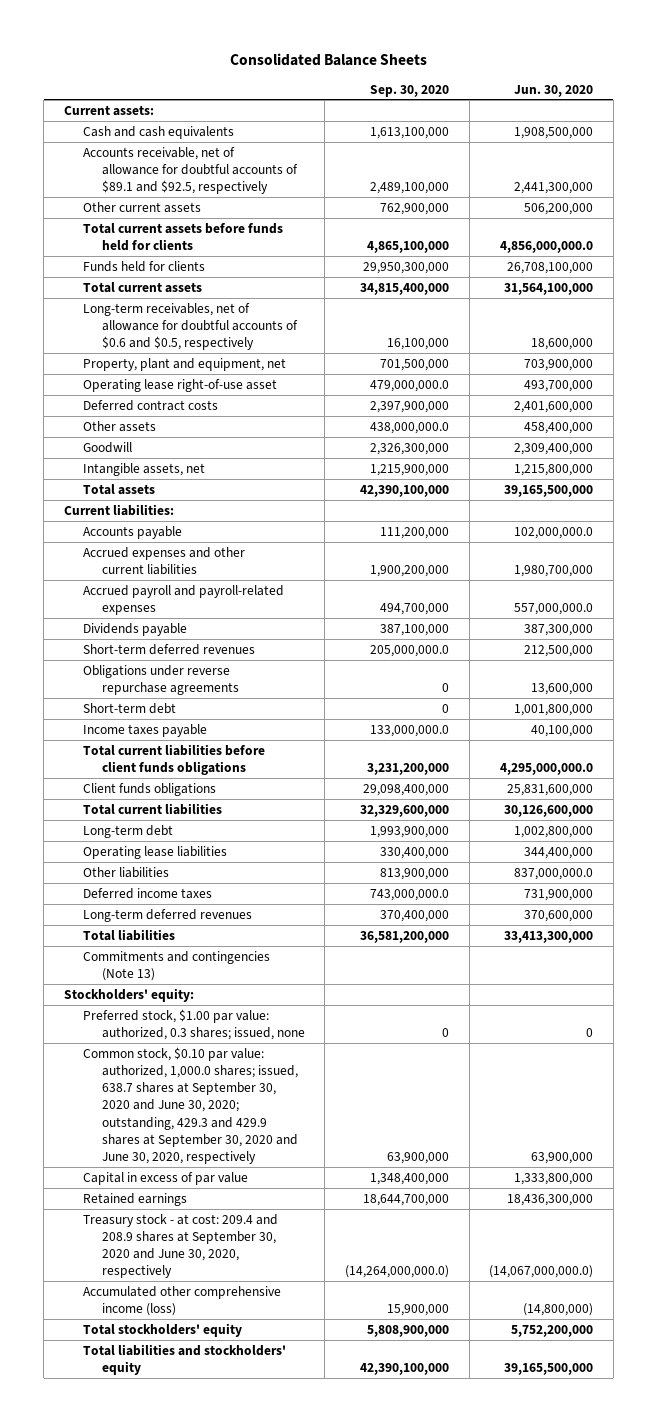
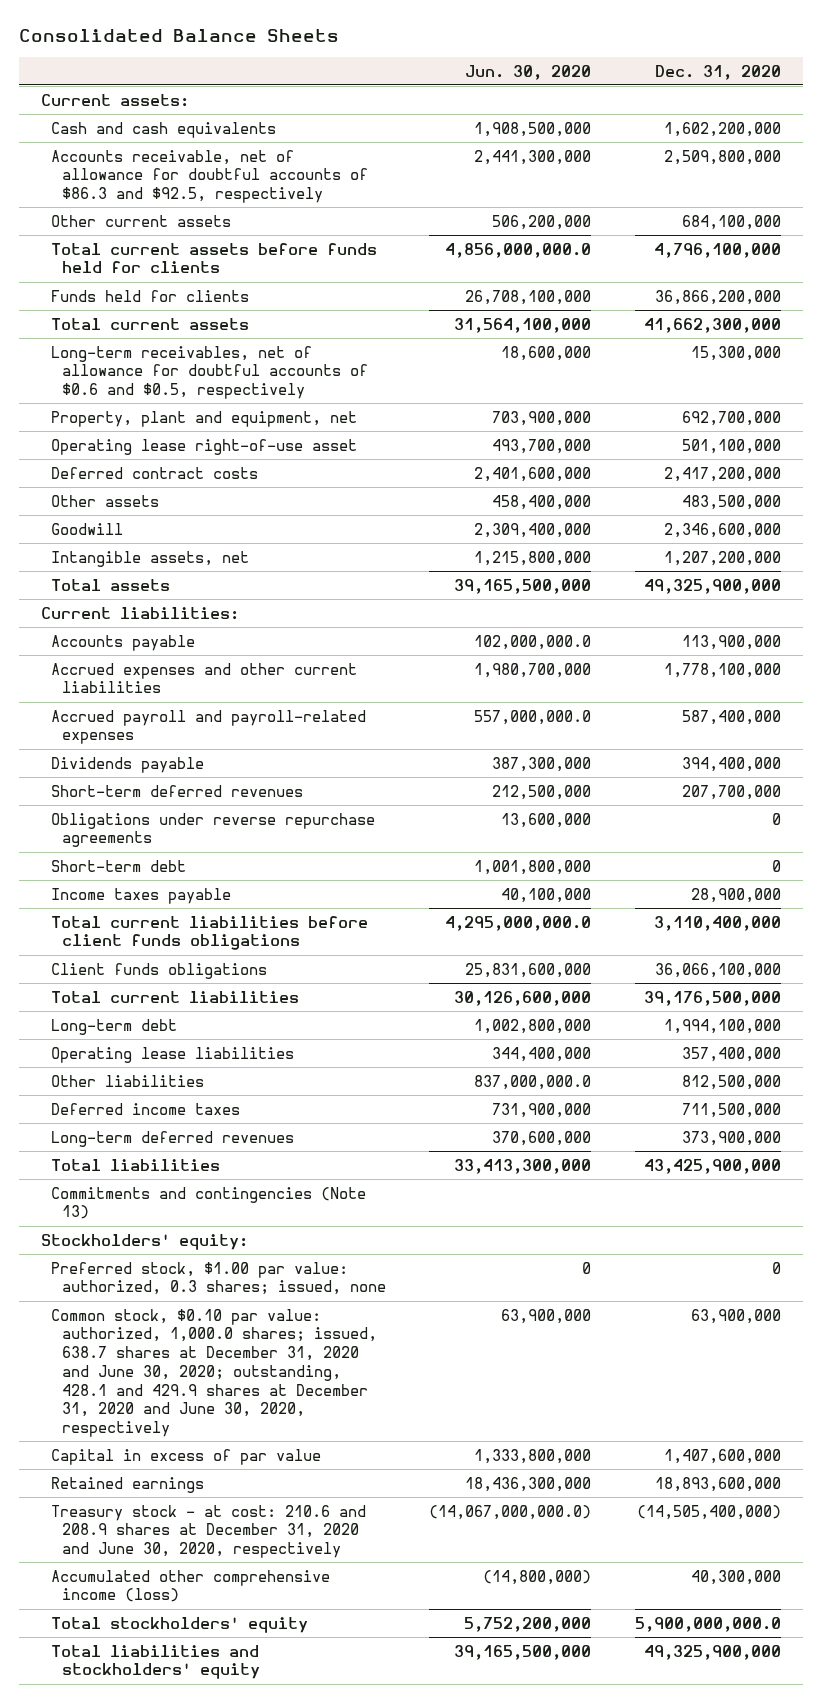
- | Sep. 30, 2020 | Jun. 30, 2020
+ | Jun. 30, 2020 | Dec. 31, 2020
- Accounts receivable, net of allowance for doubtful accounts of $89.1 and $92.5, respectively | 2,489,100,000 | 2,441,300,000
+ Accounts receivable, net of allowance for doubtful accounts of $86.3 and $92.5, respectively | 2,441,300,000 | 2,509,800,000
- Common stock, $0.10 par value: authorized, 1,000.0 shares; issued, 638.7 shares at September 30, 2020 and June 30, 2020; outstanding, 429.3 and 429.9 shares at September 30, 2020 and June 30, 2020, respectively | 63,900,000 | 63,900,000
+ Common stock, $0.10 par value: authorized, 1,000.0 shares; issued, 638.7 shares at December 31, 2020 and June 30, 2020; outstanding, 428.1 and 429.9 shares at December 31, 2020 and June 30, 2020, respectively | 63,900,000 | 63,900,000
- Treasury stock - at cost: 209.4 and 208.9 shares at September 30, 2020 and June 30, 2020, respectively | (14,264,000,000.0) | (14,067,000,000.0)
+ Treasury stock - at cost: 210.6 and 208.9 shares at December 31, 2020 and June 30, 2020, respectively | (14,067,000,000.0) | (14,505,400,000)

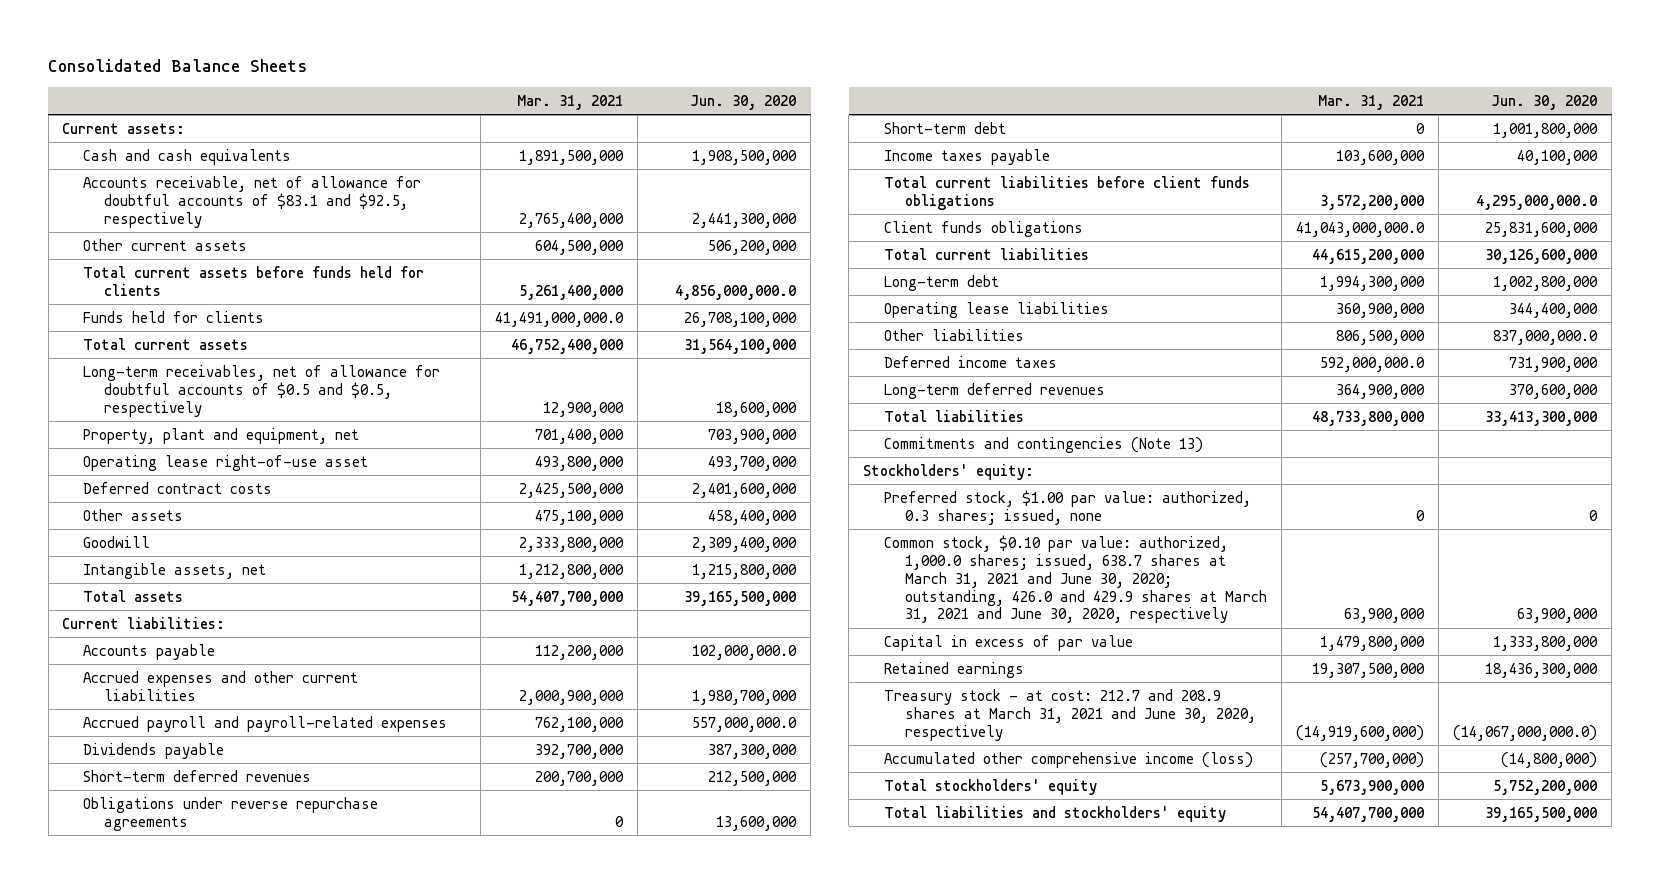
- | Jun. 30, 2020 | Dec. 31, 2020
+ | Mar. 31, 2021 | Jun. 30, 2020
- Accounts receivable, net of allowance for doubtful accounts of $86.3 and $92.5, respectively | 2,441,300,000 | 2,509,800,000
+ Accounts receivable, net of allowance for doubtful accounts of $83.1 and $92.5, respectively | 2,765,400,000 | 2,441,300,000
- Long-term receivables, net of allowance for doubtful accounts of $0.6 and $0.5, respectively | 18,600,000 | 15,300,000
+ Long-term receivables, net of allowance for doubtful accounts of $0.5 and $0.5, respectively | 12,900,000 | 18,600,000
- Common stock, $0.10 par value: authorized, 1,000.0 shares; issued, 638.7 shares at December 31, 2020 and June 30, 2020; outstanding, 428.1 and 429.9 shares at December 31, 2020 and June 30, 2020, respectively | 63,900,000 | 63,900,000
+ Common stock, $0.10 par value: authorized, 1,000.0 shares; issued, 638.7 shares at March 31, 2021 and June 30, 2020; outstanding, 426.0 and 429.9 shares at March 31, 2021 and June 30, 2020, respectively | 63,900,000 | 63,900,000
- Treasury stock - at cost: 210.6 and 208.9 shares at December 31, 2020 and June 30, 2020, respectively | (14,067,000,000.0) | (14,505,400,000)
+ Treasury stock - at cost: 212.7 and 208.9 shares at March 31, 2021 and June 30, 2020, respectively | (14,919,600,000) | (14,067,000,000.0)

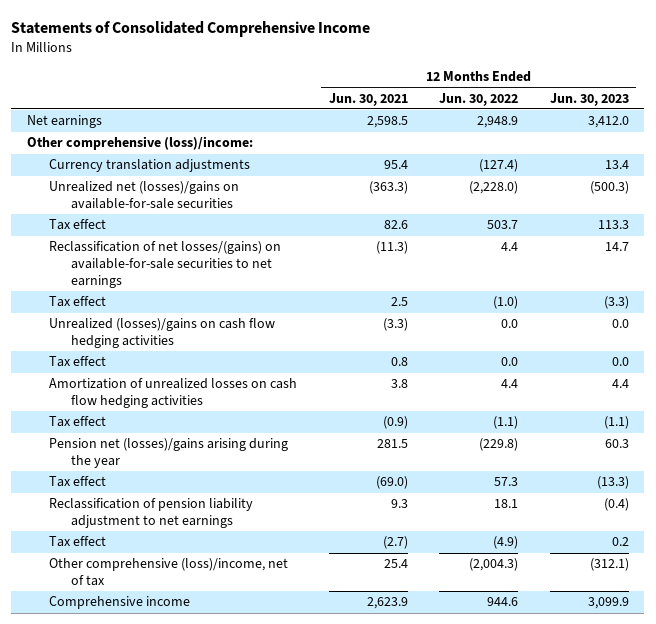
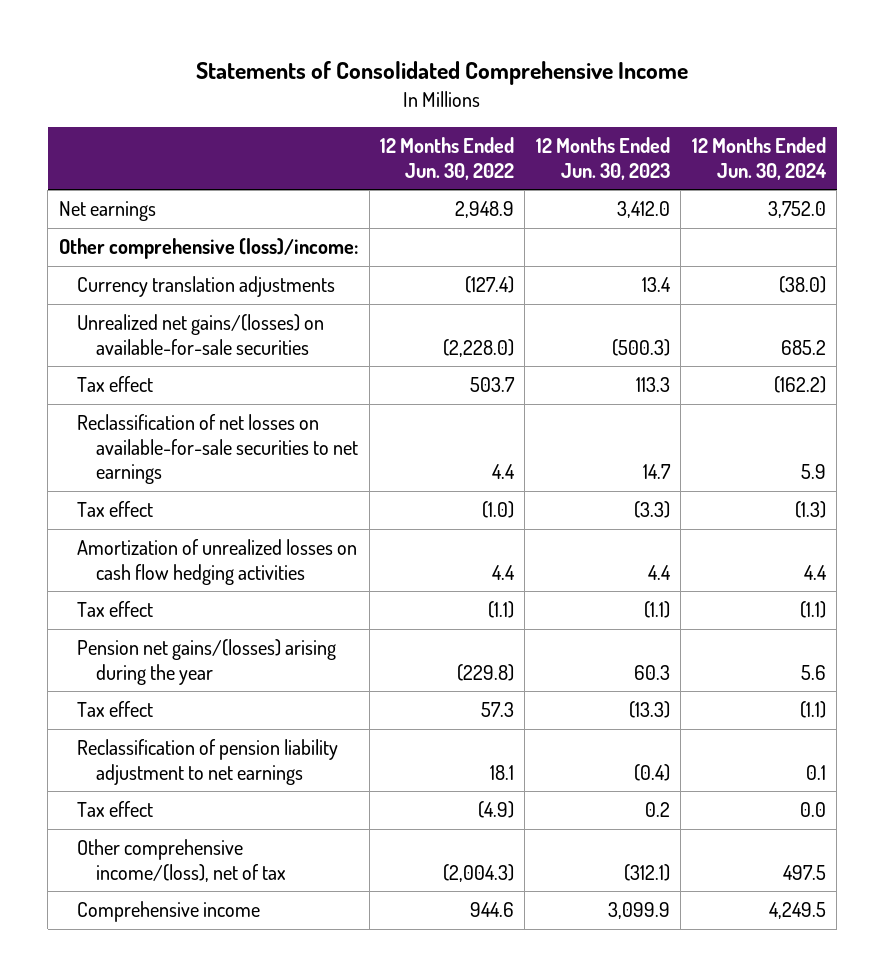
- | 12 Months Ended Jun. 30, 2021 | 12 Months Ended Jun. 30, 2022 | 12 Months Ended Jun. 30, 2023
+ | 12 Months Ended Jun. 30, 2022 | 12 Months Ended Jun. 30, 2023 | 12 Months Ended Jun. 30, 2024
- Unrealized net (losses)/gains on available-for-sale securities | (363.3) | (2,228.0) | (500.3)
+ Unrealized net gains/(losses) on available-for-sale securities | (2,228.0) | (500.3) | 685.2
- Reclassification of net losses/(gains) on available-for-sale securities to net earnings | (11.3) | 4.4 | 14.7
+ Reclassification of net losses on available-for-sale securities to net earnings | 4.4 | 14.7 | 5.9
- Unrealized (losses)/gains on cash flow hedging activities | (3.3) | 0.0 | 0.0
- Tax effect | 0.8 | 0.0 | 0.0
- Pension net (losses)/gains arising during the year | 281.5 | (229.8) | 60.3
+ Pension net gains/(losses) arising during the year | (229.8) | 60.3 | 5.6
- Other comprehensive (loss)/income, net of tax | 25.4 | (2,004.3) | (312.1)
+ Other comprehensive income/(loss), net of tax | (2,004.3) | (312.1) | 497.5

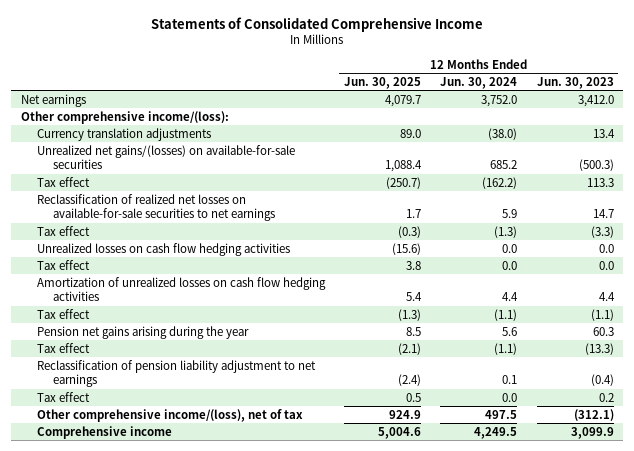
- | 12 Months Ended Jun. 30, 2022 | 12 Months Ended Jun. 30, 2023 | 12 Months Ended Jun. 30, 2024
+ | 12 Months Ended Jun. 30, 2025 | 12 Months Ended Jun. 30, 2024 | 12 Months Ended Jun. 30, 2023
- Other comprehensive (loss)/income:
+ Other comprehensive income/(loss):
- Reclassification of net losses on available-for-sale securities to net earnings | 4.4 | 14.7 | 5.9
+ Reclassification of realized net losses on available-for-sale securities to net earnings | 1.7 | 5.9 | 14.7
+ Unrealized losses on cash flow hedging activities | (15.6) | 0.0 | 0.0
+ Tax effect | 3.8 | 0.0 | 0.0
- Pension net gains/(losses) arising during the year | (229.8) | 60.3 | 5.6
+ Pension net gains arising during the year | 8.5 | 5.6 | 60.3

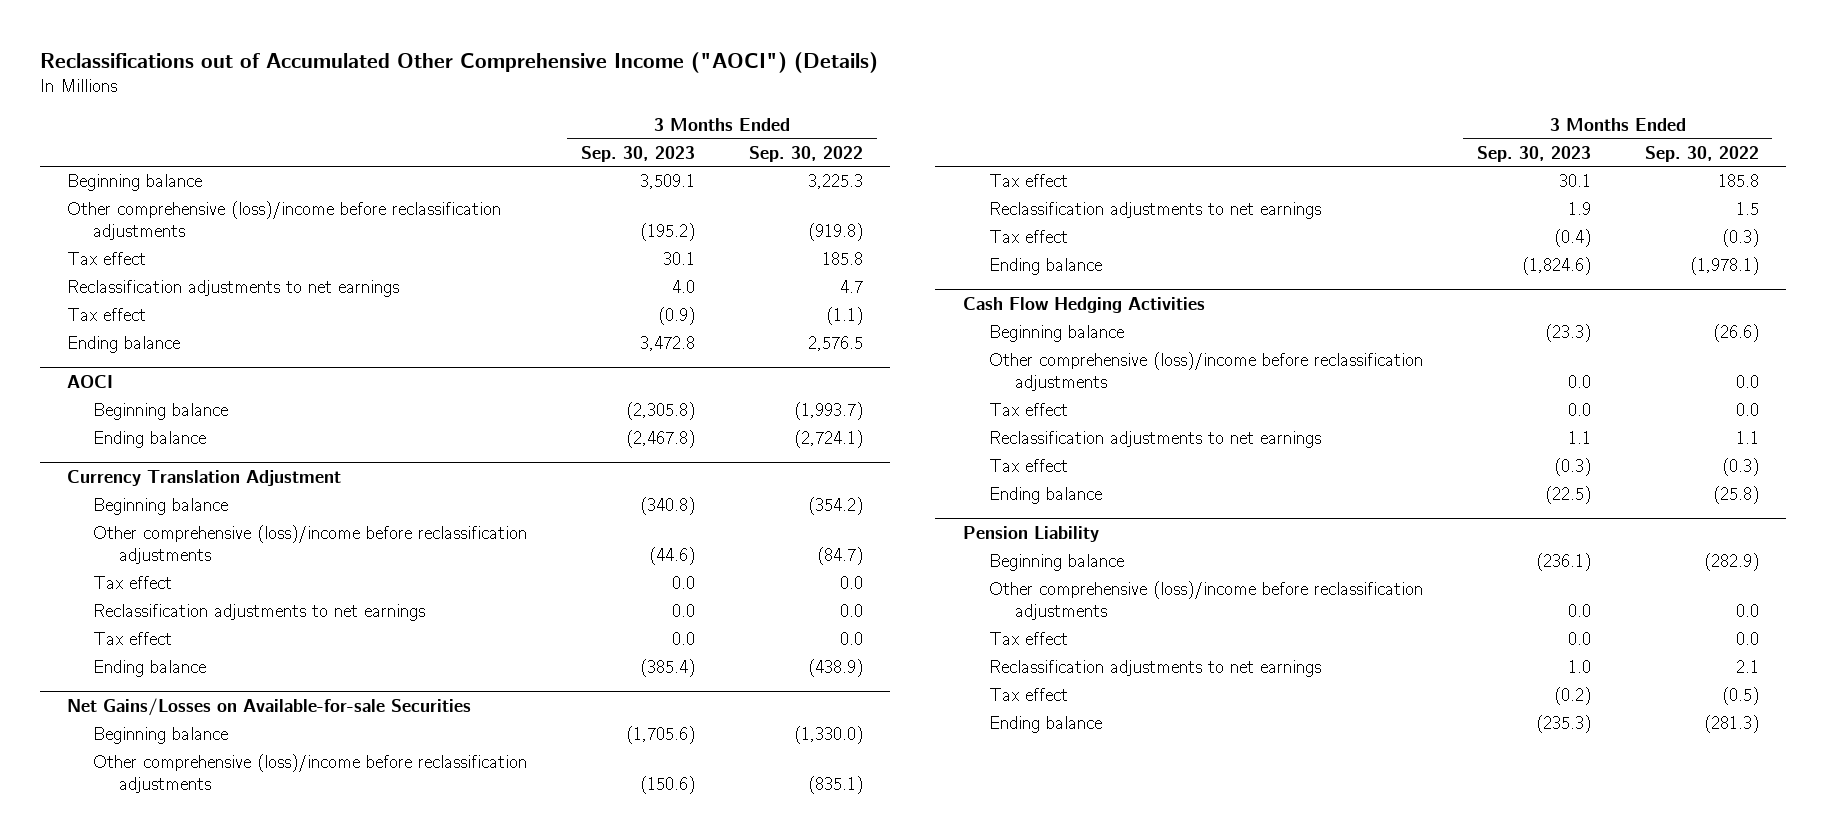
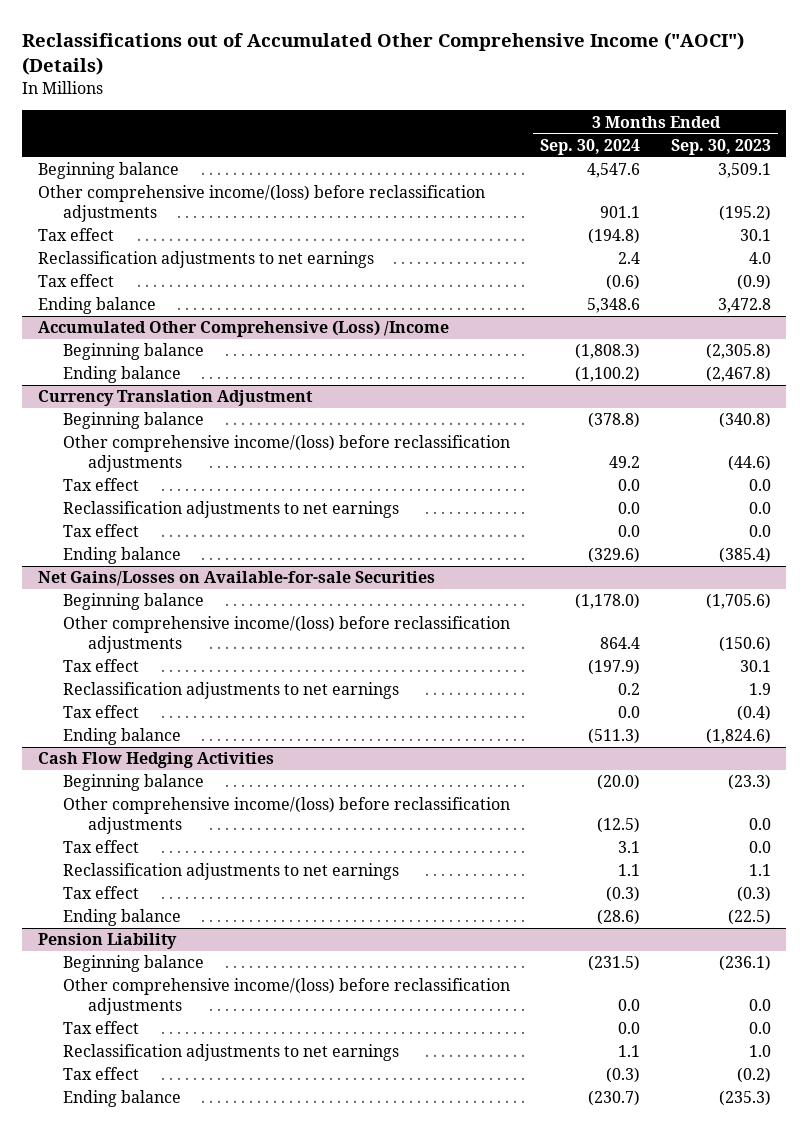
- | 3 Months Ended Sep. 30, 2023 | 3 Months Ended Sep. 30, 2022
+ | 3 Months Ended Sep. 30, 2024 | 3 Months Ended Sep. 30, 2023
- Other comprehensive (loss)/income before reclassification adjustments | (195.2) | (919.8)
+ Other comprehensive income/(loss) before reclassification adjustments | 901.1 | (195.2)
- AOCI
+ Accumulated Other Comprehensive (Loss) /Income
@ Currency Translation Adjustment
- Other comprehensive (loss)/income before reclassification adjustments | (44.6) | (84.7)
+ Other comprehensive income/(loss) before reclassification adjustments | 49.2 | (44.6)
@ Net Gains/Losses on Available-for-sale Securities
- Other comprehensive (loss)/income before reclassification adjustments | (150.6) | (835.1)
+ Other comprehensive income/(loss) before reclassification adjustments | 864.4 | (150.6)
@ Cash Flow Hedging Activities
- Other comprehensive (loss)/income before reclassification adjustments | 0.0 | 0.0
+ Other comprehensive income/(loss) before reclassification adjustments | (12.5) | 0.0
@ Pension Liability
- Other comprehensive (loss)/income before reclassification adjustments | 0.0 | 0.0
+ Other comprehensive income/(loss) before reclassification adjustments | 0.0 | 0.0

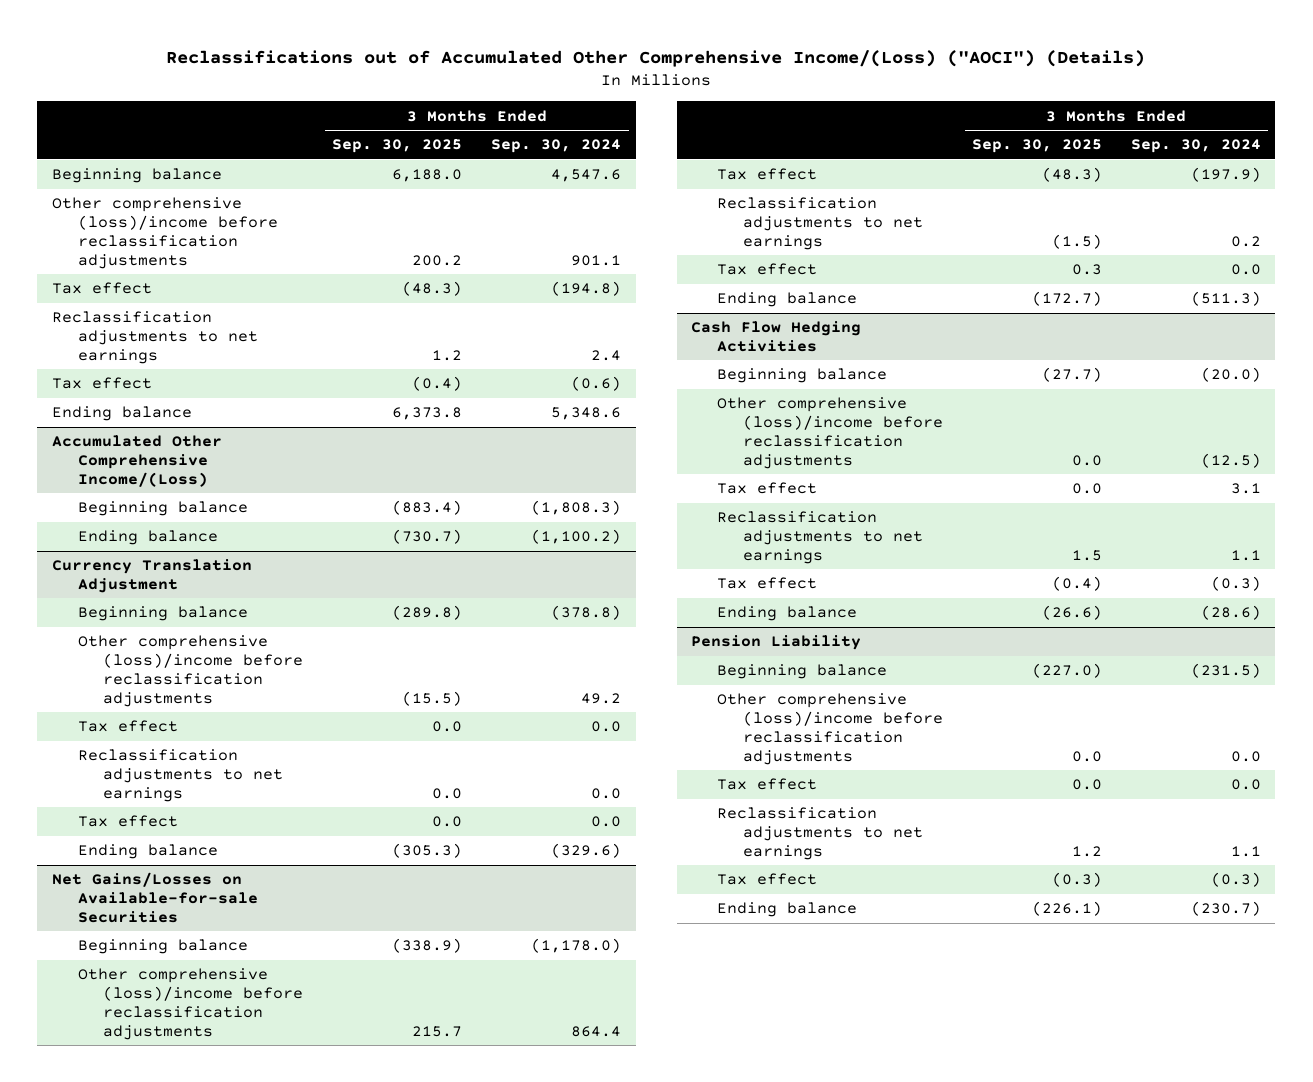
- Reclassifications out of Accumulated Other Comprehensive Income ("AOCI") (Details)
+ Reclassifications out of Accumulated Other Comprehensive Income/(Loss) ("AOCI") (Details)
- | 3 Months Ended Sep. 30, 2024 | 3 Months Ended Sep. 30, 2023
+ | 3 Months Ended Sep. 30, 2025 | 3 Months Ended Sep. 30, 2024
- Other comprehensive income/(loss) before reclassification adjustments | 901.1 | (195.2)
+ Other comprehensive (loss)/income before reclassification adjustments | 200.2 | 901.1
- Accumulated Other Comprehensive (Loss) /Income
+ Accumulated Other Comprehensive Income/(Loss)
@ Currency Translation Adjustment
- Other comprehensive income/(loss) before reclassification adjustments | 49.2 | (44.6)
+ Other comprehensive (loss)/income before reclassification adjustments | (15.5) | 49.2
@ Net Gains/Losses on Available-for-sale Securities
- Other comprehensive income/(loss) before reclassification adjustments | 864.4 | (150.6)
+ Other comprehensive (loss)/income before reclassification adjustments | 215.7 | 864.4
@ Cash Flow Hedging Activities
- Other comprehensive income/(loss) before reclassification adjustments | (12.5) | 0.0
+ Other comprehensive (loss)/income before reclassification adjustments | 0.0 | (12.5)
@ Pension Liability
- Other comprehensive income/(loss) before reclassification adjustments | 0.0 | 0.0
+ Other comprehensive (loss)/income before reclassification adjustments | 0.0 | 0.0

